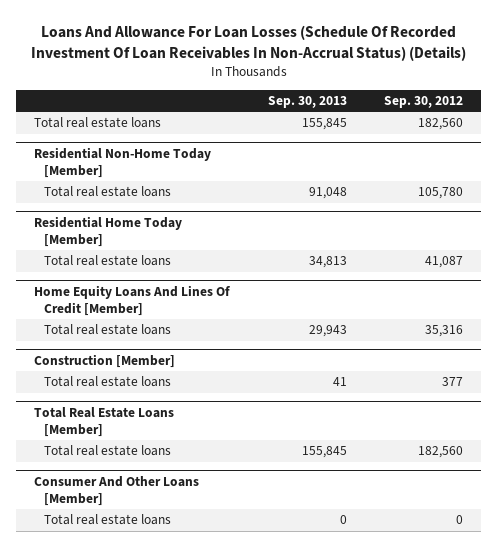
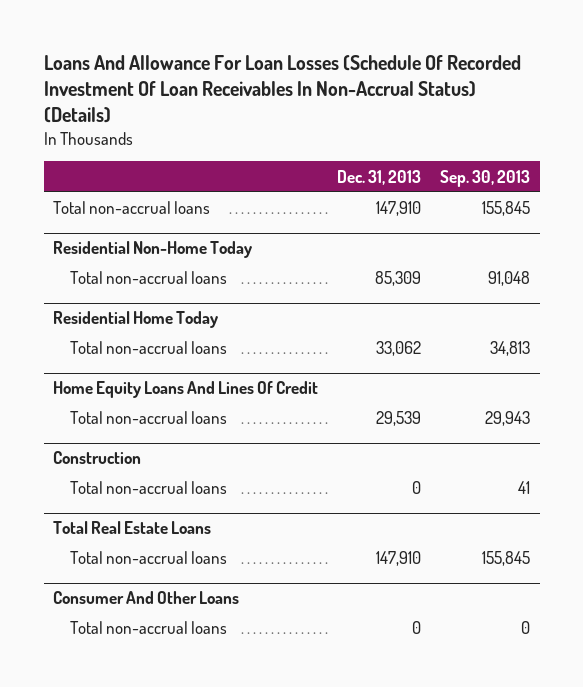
- | Sep. 30, 2013 | Sep. 30, 2012
+ | Dec. 31, 2013 | Sep. 30, 2013
- Total real estate loans | 155,845 | 182,560
- Residential Non-Home Today [Member]
- Total real estate loans | 91,048 | 105,780
- Residential Home Today [Member]
- Total real estate loans | 34,813 | 41,087
- Home Equity Loans And Lines Of Credit [Member]
- Total real estate loans | 29,943 | 35,316
- Construction [Member]
- Total real estate loans | 41 | 377
- Total Real Estate Loans [Member]
- Total real estate loans | 155,845 | 182,560
- Consumer And Other Loans [Member]
- Total real estate loans | 0 | 0
+ Total non-accrual loans | 147,910 | 155,845
+ Residential Non-Home Today
+ Total non-accrual loans | 85,309 | 91,048
+ Residential Home Today
+ Total non-accrual loans | 33,062 | 34,813
+ Home Equity Loans And Lines Of Credit
+ Total non-accrual loans | 29,539 | 29,943
+ Construction
+ Total non-accrual loans | 0 | 41
+ Total Real Estate Loans
+ Total non-accrual loans | 147,910 | 155,845
+ Consumer And Other Loans
+ Total non-accrual loans | 0 | 0

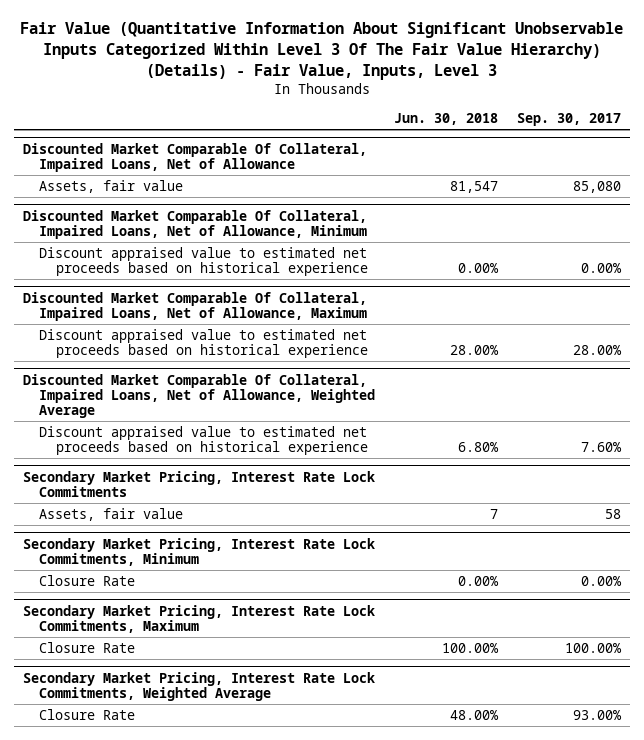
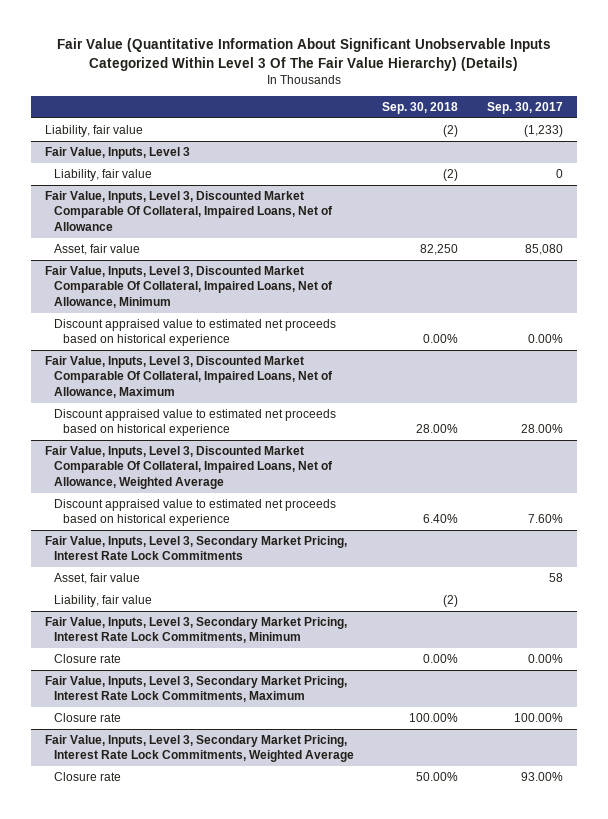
- Fair Value (Quantitative Information About Significant Unobservable Inputs Categorized Within Level 3 Of The Fair Value Hierarchy) (Details) - Fair Value, Inputs, Level 3
+ Fair Value (Quantitative Information About Significant Unobservable Inputs Categorized Within Level 3 Of The Fair Value Hierarchy) (Details)
- | Jun. 30, 2018 | Sep. 30, 2017
+ | Sep. 30, 2018 | Sep. 30, 2017
- Discounted Market Comparable Of Collateral, Impaired Loans, Net of Allowance
- Assets, fair value | 81,547 | 85,080
- Discounted Market Comparable Of Collateral, Impaired Loans, Net of Allowance, Minimum
+ Liability, fair value | (2) | (1,233)
+ Fair Value, Inputs, Level 3
+ Liability, fair value | (2) | 0
+ Fair Value, Inputs, Level 3, Discounted Market Comparable Of Collateral, Impaired Loans, Net of Allowance
+ Asset, fair value | 82,250 | 85,080
+ Fair Value, Inputs, Level 3, Discounted Market Comparable Of Collateral, Impaired Loans, Net of Allowance, Minimum
- Discounted Market Comparable Of Collateral, Impaired Loans, Net of Allowance, Maximum
+ Fair Value, Inputs, Level 3, Discounted Market Comparable Of Collateral, Impaired Loans, Net of Allowance, Maximum
- Discounted Market Comparable Of Collateral, Impaired Loans, Net of Allowance, Weighted Average
+ Fair Value, Inputs, Level 3, Discounted Market Comparable Of Collateral, Impaired Loans, Net of Allowance, Weighted Average
- Secondary Market Pricing, Interest Rate Lock Commitments
- Assets, fair value | 7 | 58
- Secondary Market Pricing, Interest Rate Lock Commitments, Minimum
- Closure Rate | 0.00% | 0.00%
- Secondary Market Pricing, Interest Rate Lock Commitments, Maximum
- Closure Rate | 100.00% | 100.00%
- Secondary Market Pricing, Interest Rate Lock Commitments, Weighted Average
- Closure Rate | 48.00% | 93.00%
+ Fair Value, Inputs, Level 3, Secondary Market Pricing, Interest Rate Lock Commitments
+ Asset, fair value | | 58
+ Liability, fair value | (2) |
+ Fair Value, Inputs, Level 3, Secondary Market Pricing, Interest Rate Lock Commitments, Minimum
+ Closure rate | 0.00% | 0.00%
+ Fair Value, Inputs, Level 3, Secondary Market Pricing, Interest Rate Lock Commitments, Maximum
+ Closure rate | 100.00% | 100.00%
+ Fair Value, Inputs, Level 3, Secondary Market Pricing, Interest Rate Lock Commitments, Weighted Average
+ Closure rate | 50.00% | 93.00%

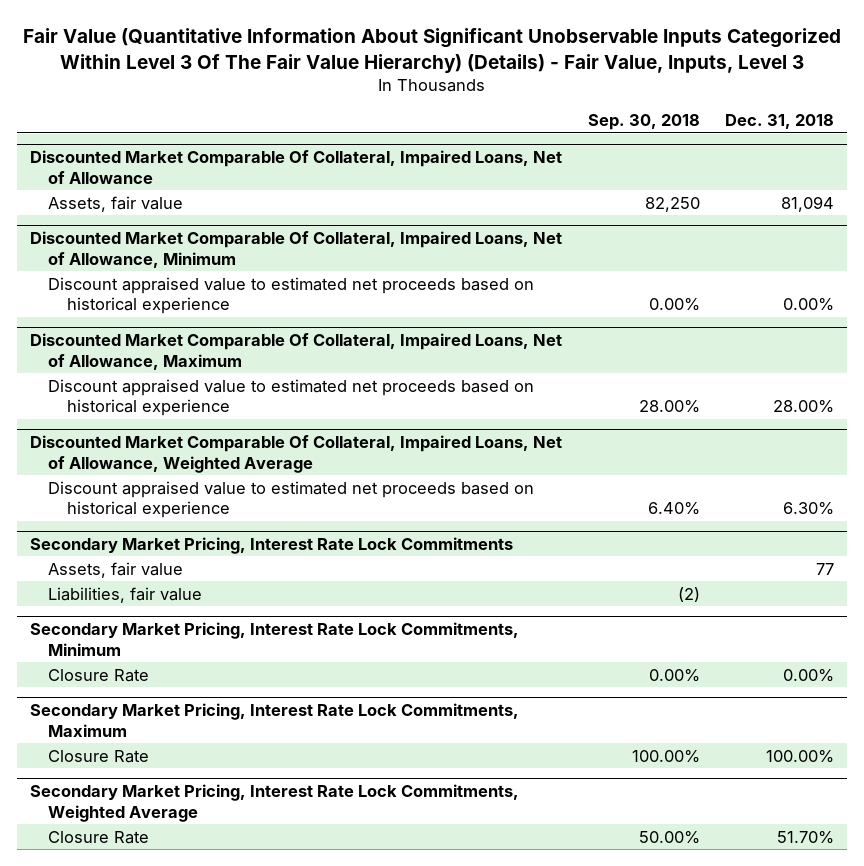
- Fair Value (Quantitative Information About Significant Unobservable Inputs Categorized Within Level 3 Of The Fair Value Hierarchy) (Details)
+ Fair Value (Quantitative Information About Significant Unobservable Inputs Categorized Within Level 3 Of The Fair Value Hierarchy) (Details) - Fair Value, Inputs, Level 3
- | Sep. 30, 2018 | Sep. 30, 2017
+ | Sep. 30, 2018 | Dec. 31, 2018
- Liability, fair value | (2) | (1,233)
- Fair Value, Inputs, Level 3
- Liability, fair value | (2) | 0
- Fair Value, Inputs, Level 3, Discounted Market Comparable Of Collateral, Impaired Loans, Net of Allowance
- Asset, fair value | 82,250 | 85,080
- Fair Value, Inputs, Level 3, Discounted Market Comparable Of Collateral, Impaired Loans, Net of Allowance, Minimum
+ Discounted Market Comparable Of Collateral, Impaired Loans, Net of Allowance
+ Assets, fair value | 82,250 | 81,094
+ Discounted Market Comparable Of Collateral, Impaired Loans, Net of Allowance, Minimum
- Fair Value, Inputs, Level 3, Discounted Market Comparable Of Collateral, Impaired Loans, Net of Allowance, Maximum
+ Discounted Market Comparable Of Collateral, Impaired Loans, Net of Allowance, Maximum
- Fair Value, Inputs, Level 3, Discounted Market Comparable Of Collateral, Impaired Loans, Net of Allowance, Weighted Average
+ Discounted Market Comparable Of Collateral, Impaired Loans, Net of Allowance, Weighted Average
- Fair Value, Inputs, Level 3, Secondary Market Pricing, Interest Rate Lock Commitments
- Asset, fair value | | 58
- Liability, fair value | (2) |
- Fair Value, Inputs, Level 3, Secondary Market Pricing, Interest Rate Lock Commitments, Minimum
- Closure rate | 0.00% | 0.00%
- Fair Value, Inputs, Level 3, Secondary Market Pricing, Interest Rate Lock Commitments, Maximum
- Closure rate | 100.00% | 100.00%
- Fair Value, Inputs, Level 3, Secondary Market Pricing, Interest Rate Lock Commitments, Weighted Average
- Closure rate | 50.00% | 93.00%
+ Secondary Market Pricing, Interest Rate Lock Commitments
+ Assets, fair value | | 77
+ Liabilities, fair value | (2) |
+ Secondary Market Pricing, Interest Rate Lock Commitments, Minimum
+ Closure Rate | 0.00% | 0.00%
+ Secondary Market Pricing, Interest Rate Lock Commitments, Maximum
+ Closure Rate | 100.00% | 100.00%
+ Secondary Market Pricing, Interest Rate Lock Commitments, Weighted Average
+ Closure Rate | 50.00% | 51.70%

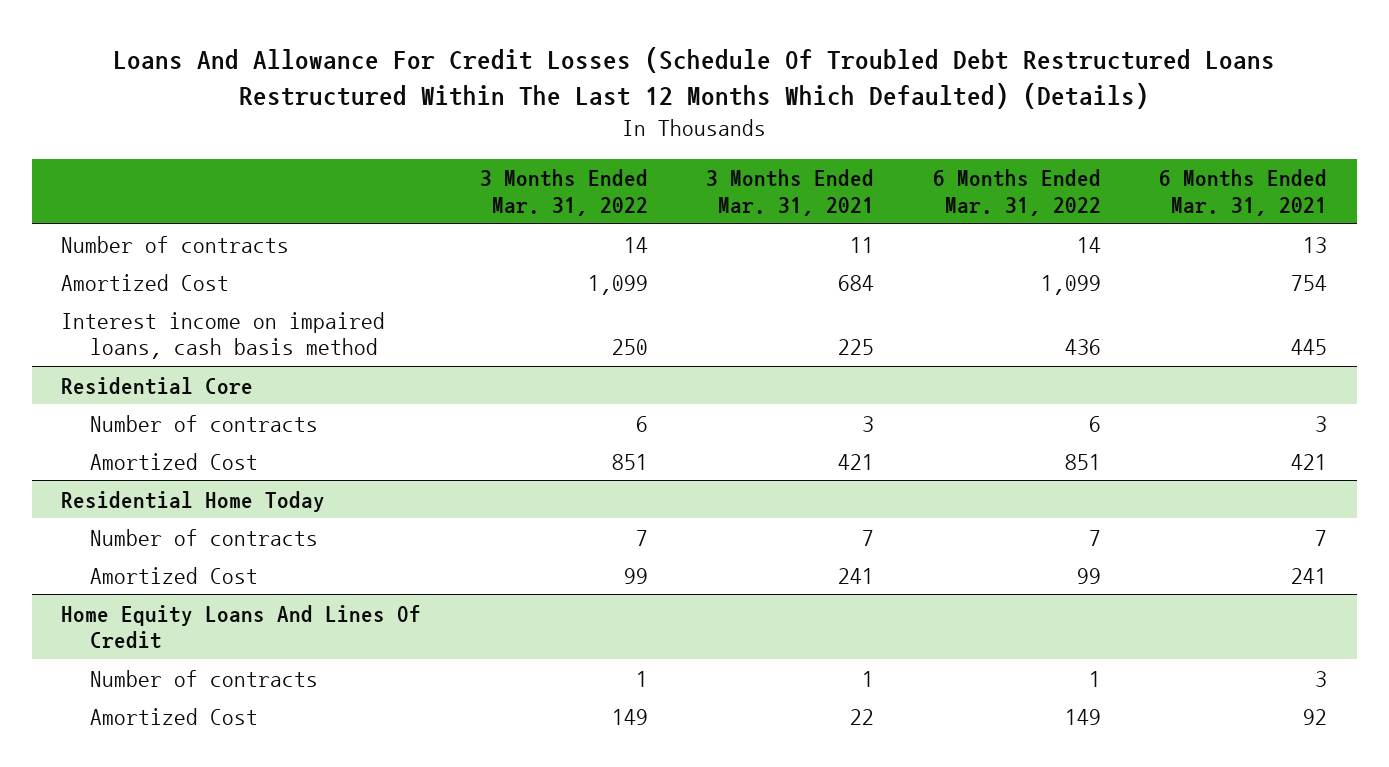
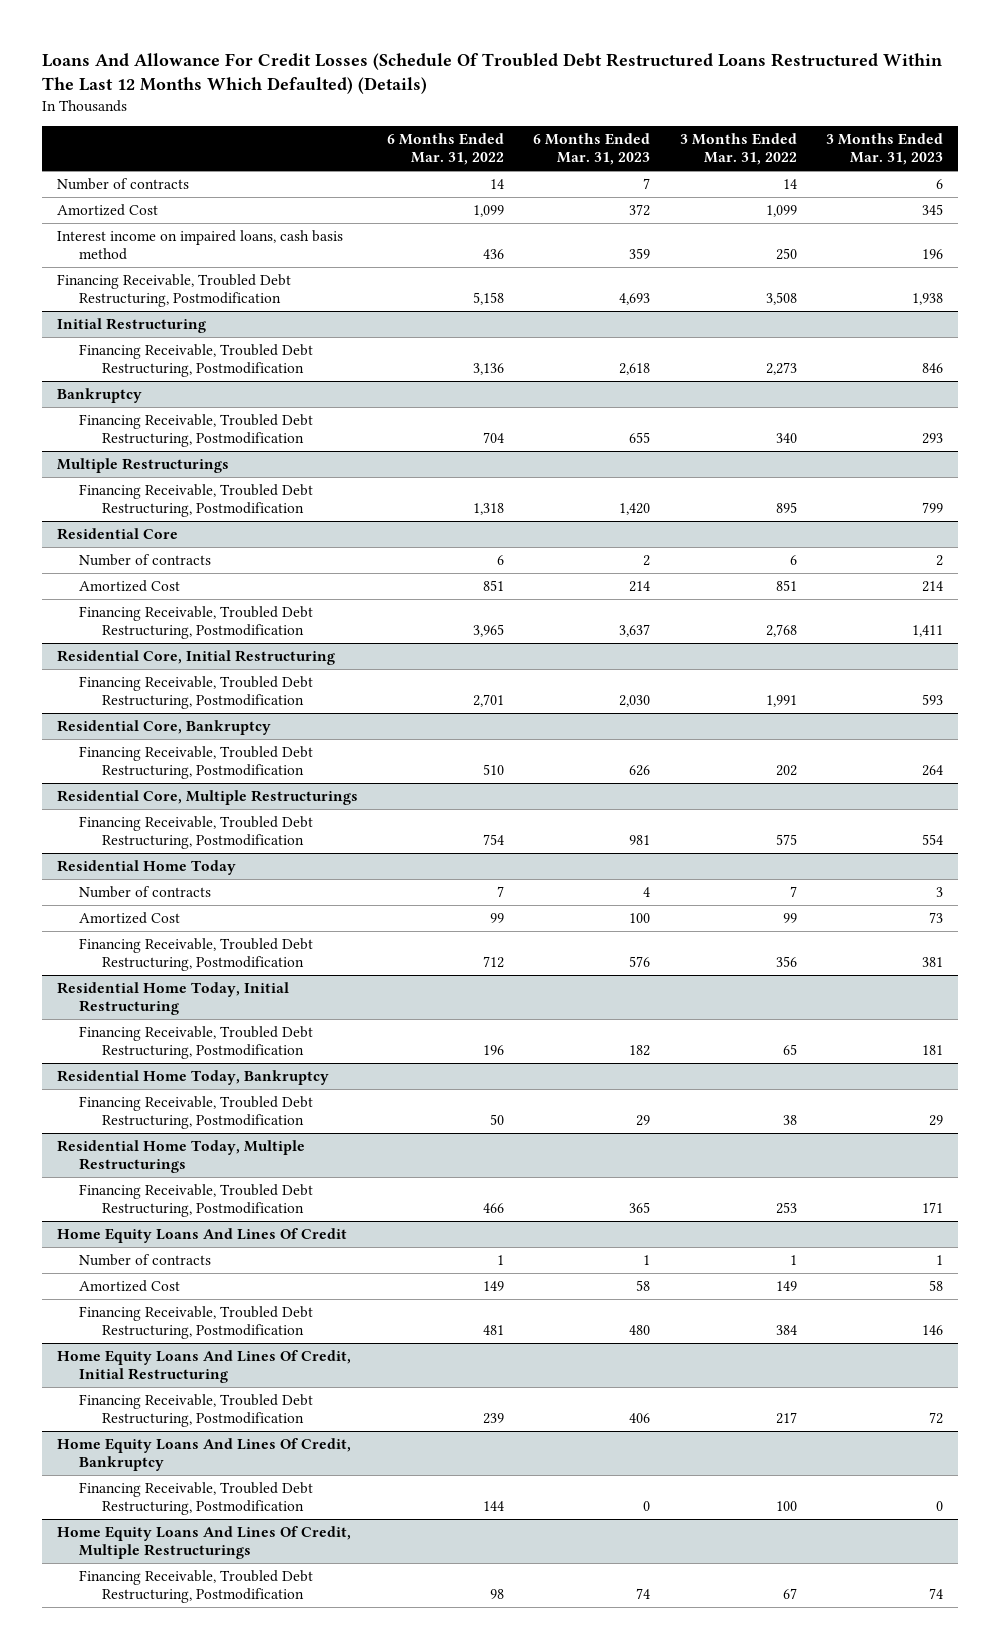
- | 3 Months Ended Mar. 31, 2022 | 3 Months Ended Mar. 31, 2021 | 6 Months Ended Mar. 31, 2022 | 6 Months Ended Mar. 31, 2021
+ | 6 Months Ended Mar. 31, 2022 | 6 Months Ended Mar. 31, 2023 | 3 Months Ended Mar. 31, 2022 | 3 Months Ended Mar. 31, 2023
+ Financing Receivable, Troubled Debt Restructuring, Postmodification | 5,158 | 4,693 | 3,508 | 1,938
+ Initial Restructuring
+ Financing Receivable, Troubled Debt Restructuring, Postmodification | 3,136 | 2,618 | 2,273 | 846
+ Bankruptcy
+ Financing Receivable, Troubled Debt Restructuring, Postmodification | 704 | 655 | 340 | 293
+ Multiple Restructurings
+ Financing Receivable, Troubled Debt Restructuring, Postmodification | 1,318 | 1,420 | 895 | 799
@ Residential Core
+ Financing Receivable, Troubled Debt Restructuring, Postmodification | 3,965 | 3,637 | 2,768 | 1,411
+ Residential Core, Initial Restructuring
+ Financing Receivable, Troubled Debt Restructuring, Postmodification | 2,701 | 2,030 | 1,991 | 593
+ Residential Core, Bankruptcy
+ Financing Receivable, Troubled Debt Restructuring, Postmodification | 510 | 626 | 202 | 264
+ Residential Core, Multiple Restructurings
+ Financing Receivable, Troubled Debt Restructuring, Postmodification | 754 | 981 | 575 | 554
@ Residential Home Today
+ Financing Receivable, Troubled Debt Restructuring, Postmodification | 712 | 576 | 356 | 381
+ Residential Home Today, Initial Restructuring
+ Financing Receivable, Troubled Debt Restructuring, Postmodification | 196 | 182 | 65 | 181
+ Residential Home Today, Bankruptcy
+ Financing Receivable, Troubled Debt Restructuring, Postmodification | 50 | 29 | 38 | 29
+ Residential Home Today, Multiple Restructurings
+ Financing Receivable, Troubled Debt Restructuring, Postmodification | 466 | 365 | 253 | 171
@ Home Equity Loans And Lines Of Credit
+ Financing Receivable, Troubled Debt Restructuring, Postmodification | 481 | 480 | 384 | 146
+ Home Equity Loans And Lines Of Credit, Initial Restructuring
+ Financing Receivable, Troubled Debt Restructuring, Postmodification | 239 | 406 | 217 | 72
+ Home Equity Loans And Lines Of Credit, Bankruptcy
+ Financing Receivable, Troubled Debt Restructuring, Postmodification | 144 | 0 | 100 | 0
+ Home Equity Loans And Lines Of Credit, Multiple Restructurings
+ Financing Receivable, Troubled Debt Restructuring, Postmodification | 98 | 74 | 67 | 74

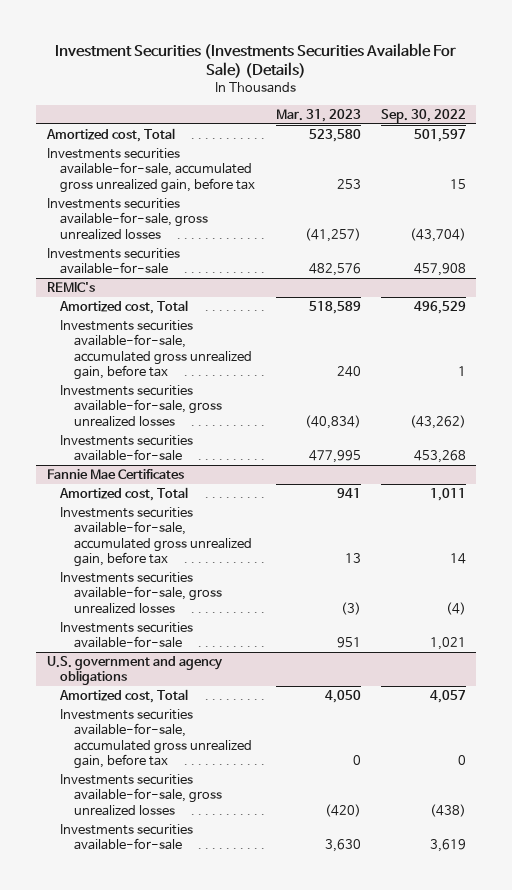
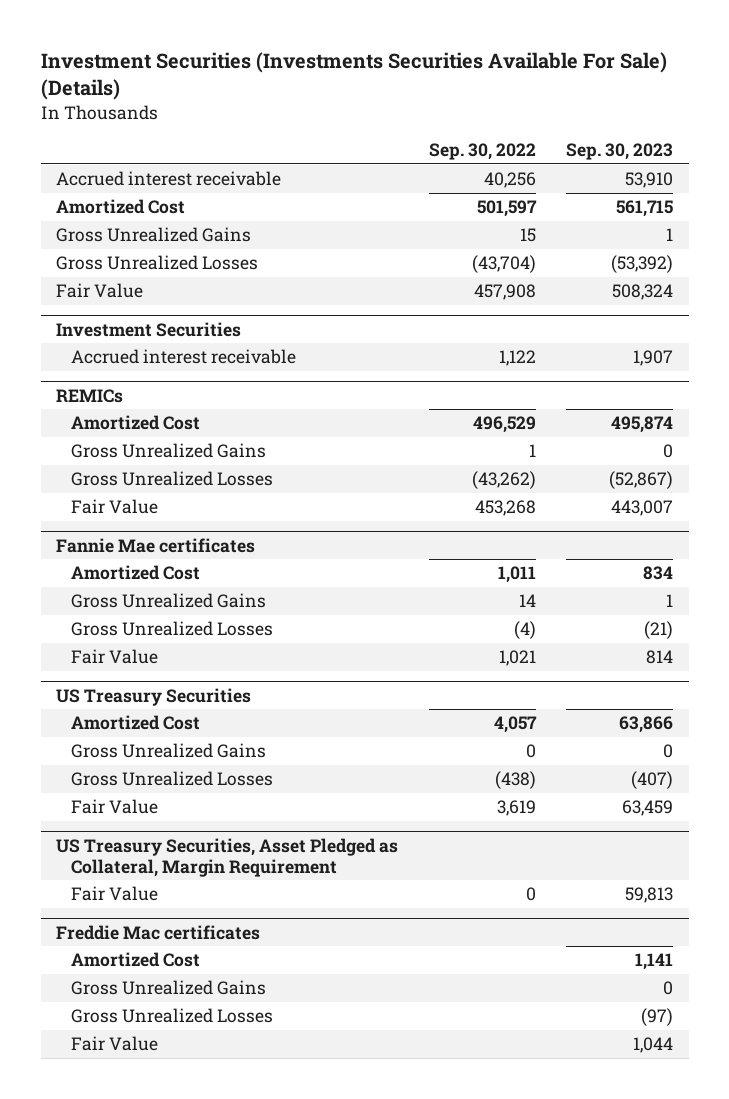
- | Mar. 31, 2023 | Sep. 30, 2022
+ | Sep. 30, 2022 | Sep. 30, 2023
- Amortized cost, Total | 523,580 | 501,597
- Investments securities available-for-sale, accumulated gross unrealized gain, before tax | 253 | 15
- Investments securities available-for-sale, gross unrealized losses | (41,257) | (43,704)
- Investments securities available-for-sale | 482,576 | 457,908
- REMIC's
- Amortized cost, Total | 518,589 | 496,529
- Investments securities available-for-sale, accumulated gross unrealized gain, before tax | 240 | 1
- Investments securities available-for-sale, gross unrealized losses | (40,834) | (43,262)
- Investments securities available-for-sale | 477,995 | 453,268
- Fannie Mae Certificates
- Amortized cost, Total | 941 | 1,011
- Investments securities available-for-sale, accumulated gross unrealized gain, before tax | 13 | 14
- Investments securities available-for-sale, gross unrealized losses | (3) | (4)
- Investments securities available-for-sale | 951 | 1,021
- U.S. government and agency obligations
- Amortized cost, Total | 4,050 | 4,057
- Investments securities available-for-sale, accumulated gross unrealized gain, before tax | 0 | 0
- Investments securities available-for-sale, gross unrealized losses | (420) | (438)
- Investments securities available-for-sale | 3,630 | 3,619
+ Accrued interest receivable | 40,256 | 53,910
+ Amortized Cost | 501,597 | 561,715
+ Gross Unrealized Gains | 15 | 1
+ Gross Unrealized Losses | (43,704) | (53,392)
+ Fair Value | 457,908 | 508,324
+ Investment Securities
+ Accrued interest receivable | 1,122 | 1,907
+ REMICs
+ Amortized Cost | 496,529 | 495,874
+ Gross Unrealized Gains | 1 | 0
+ Gross Unrealized Losses | (43,262) | (52,867)
+ Fair Value | 453,268 | 443,007
+ Fannie Mae certificates
+ Amortized Cost | 1,011 | 834
+ Gross Unrealized Gains | 14 | 1
+ Gross Unrealized Losses | (4) | (21)
+ Fair Value | 1,021 | 814
+ US Treasury Securities
+ Amortized Cost | 4,057 | 63,866
+ Gross Unrealized Gains | 0 | 0
+ Gross Unrealized Losses | (438) | (407)
+ Fair Value | 3,619 | 63,459
+ US Treasury Securities, Asset Pledged as Collateral, Margin Requirement
+ Fair Value | 0 | 59,813
+ Freddie Mac certificates
+ Amortized Cost | | 1,141
+ Gross Unrealized Gains | | 0
+ Gross Unrealized Losses | | (97)
+ Fair Value | | 1,044

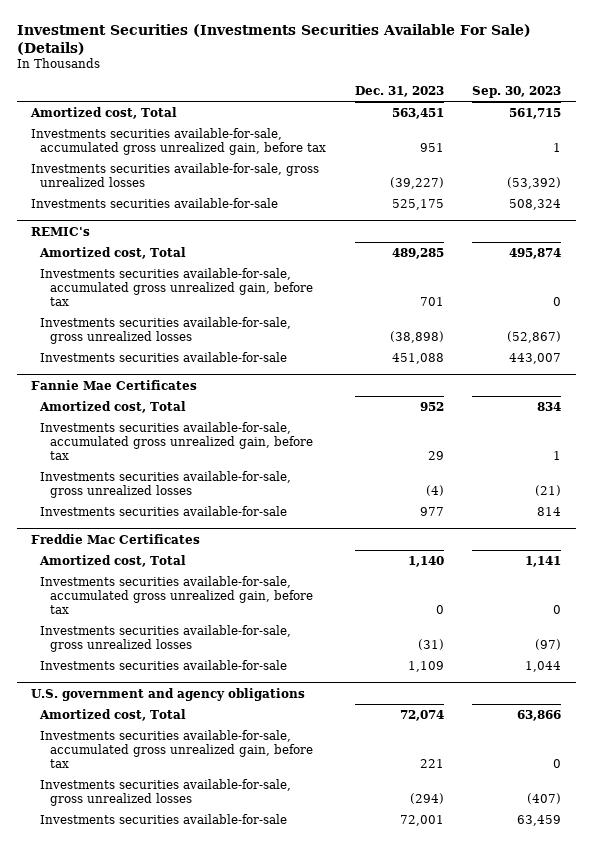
- | Sep. 30, 2022 | Sep. 30, 2023
+ | Dec. 31, 2023 | Sep. 30, 2023
- Accrued interest receivable | 40,256 | 53,910
- Amortized Cost | 501,597 | 561,715
- Gross Unrealized Gains | 15 | 1
- Gross Unrealized Losses | (43,704) | (53,392)
- Fair Value | 457,908 | 508,324
- Investment Securities
- Accrued interest receivable | 1,122 | 1,907
- REMICs
- Amortized Cost | 496,529 | 495,874
- Gross Unrealized Gains | 1 | 0
- Gross Unrealized Losses | (43,262) | (52,867)
- Fair Value | 453,268 | 443,007
- Fannie Mae certificates
- Amortized Cost | 1,011 | 834
- Gross Unrealized Gains | 14 | 1
- Gross Unrealized Losses | (4) | (21)
- Fair Value | 1,021 | 814
- US Treasury Securities
- Amortized Cost | 4,057 | 63,866
- Gross Unrealized Gains | 0 | 0
- Gross Unrealized Losses | (438) | (407)
- Fair Value | 3,619 | 63,459
- US Treasury Securities, Asset Pledged as Collateral, Margin Requirement
- Fair Value | 0 | 59,813
- Freddie Mac certificates
- Amortized Cost | | 1,141
- Gross Unrealized Gains | | 0
- Gross Unrealized Losses | | (97)
- Fair Value | | 1,044
+ Amortized cost, Total | 563,451 | 561,715
+ Investments securities available-for-sale, accumulated gross unrealized gain, before tax | 951 | 1
+ Investments securities available-for-sale, gross unrealized losses | (39,227) | (53,392)
+ Investments securities available-for-sale | 525,175 | 508,324
+ REMIC's
+ Amortized cost, Total | 489,285 | 495,874
+ Investments securities available-for-sale, accumulated gross unrealized gain, before tax | 701 | 0
+ Investments securities available-for-sale, gross unrealized losses | (38,898) | (52,867)
+ Investments securities available-for-sale | 451,088 | 443,007
+ Fannie Mae Certificates
+ Amortized cost, Total | 952 | 834
+ Investments securities available-for-sale, accumulated gross unrealized gain, before tax | 29 | 1
+ Investments securities available-for-sale, gross unrealized losses | (4) | (21)
+ Investments securities available-for-sale | 977 | 814
+ Freddie Mac Certificates
+ Amortized cost, Total | 1,140 | 1,141
+ Investments securities available-for-sale, accumulated gross unrealized gain, before tax | 0 | 0
+ Investments securities available-for-sale, gross unrealized losses | (31) | (97)
+ Investments securities available-for-sale | 1,109 | 1,044
+ U.S. government and agency obligations
+ Amortized cost, Total | 72,074 | 63,866
+ Investments securities available-for-sale, accumulated gross unrealized gain, before tax | 221 | 0
+ Investments securities available-for-sale, gross unrealized losses | (294) | (407)
+ Investments securities available-for-sale | 72,001 | 63,459

